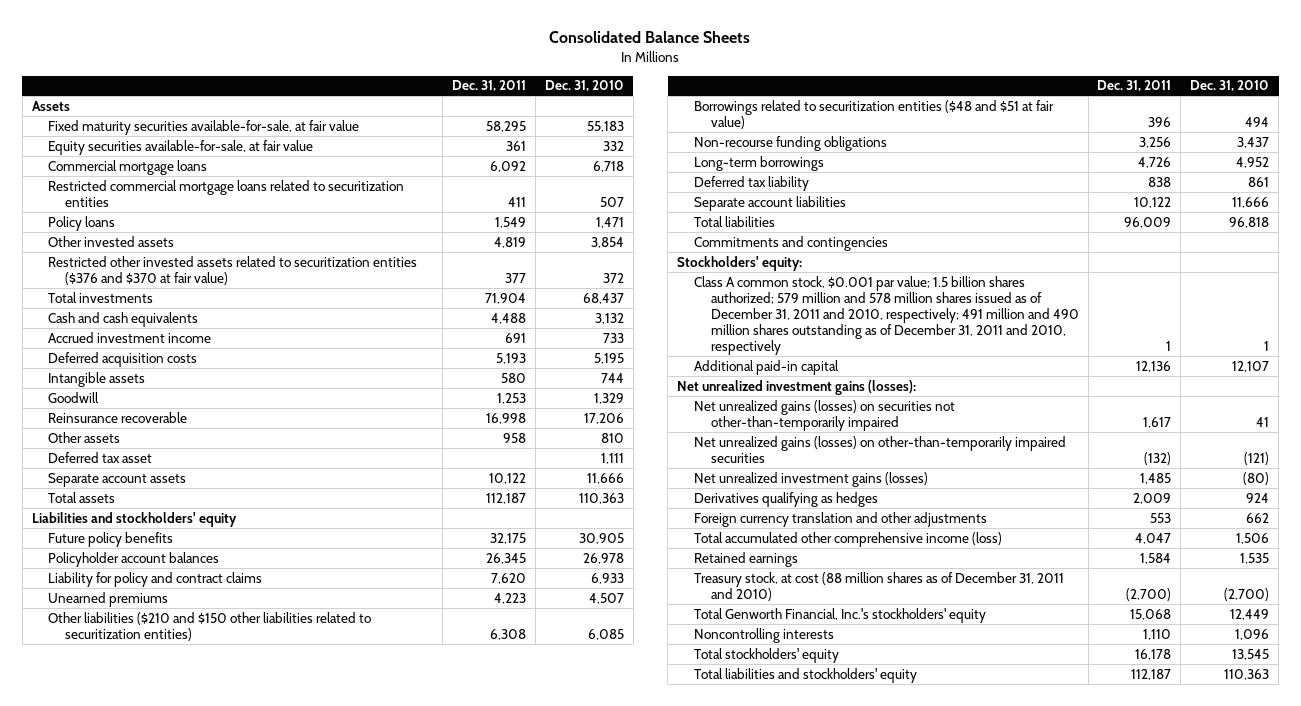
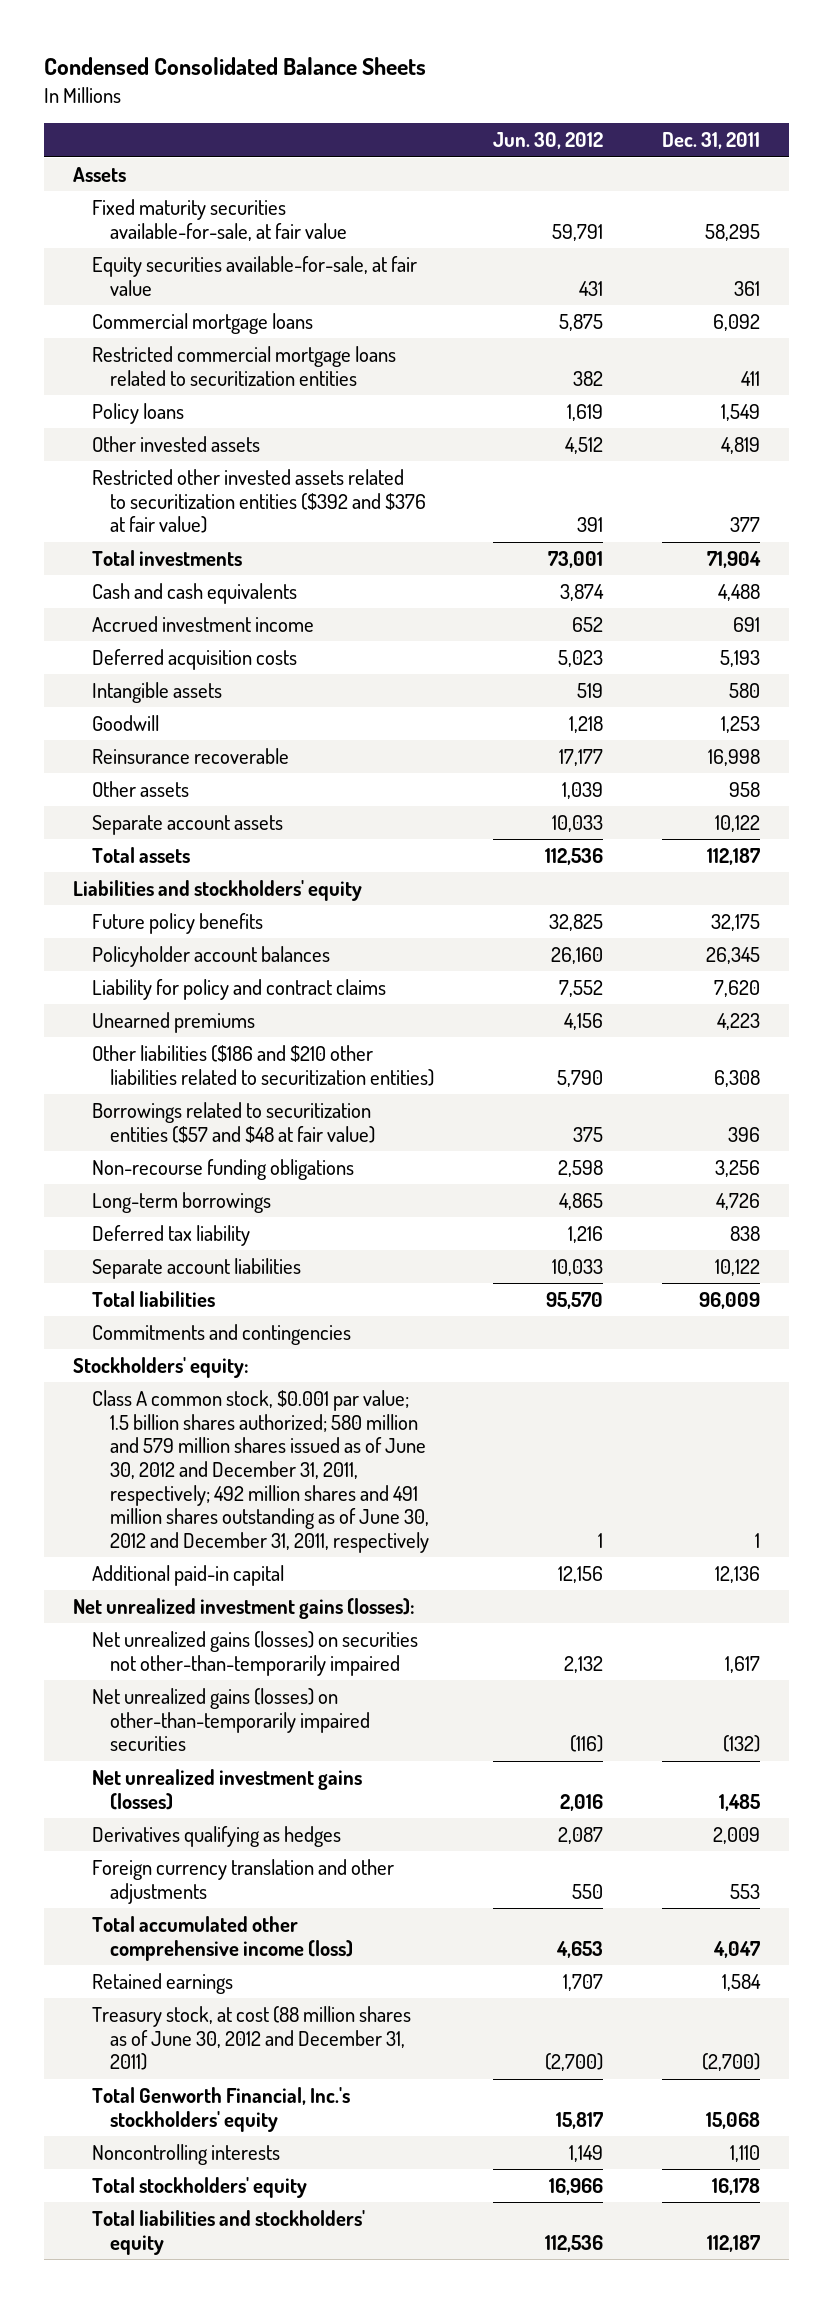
- Consolidated Balance Sheets
+ Condensed Consolidated Balance Sheets
- | Dec. 31, 2011 | Dec. 31, 2010
+ | Jun. 30, 2012 | Dec. 31, 2011
- Restricted other invested assets related to securitization entities ($376 and $370 at fair value) | 377 | 372
+ Restricted other invested assets related to securitization entities ($392 and $376 at fair value) | 391 | 377
- Deferred tax asset | | 1,111
- Other liabilities ($210 and $150 other liabilities related to securitization entities) | 6,308 | 6,085
- Borrowings related to securitization entities ($48 and $51 at fair value) | 396 | 494
+ Other liabilities ($186 and $210 other liabilities related to securitization entities) | 5,790 | 6,308
+ Borrowings related to securitization entities ($57 and $48 at fair value) | 375 | 396
- Class A common stock, $0.001 par value; 1.5 billion shares authorized; 579 million and 578 million shares issued as of December 31, 2011 and 2010, respectively; 491 million and 490 million shares outstanding as of December 31, 2011 and 2010, respectively | 1 | 1
+ Class A common stock, $0.001 par value; 1.5 billion shares authorized; 580 million and 579 million shares issued as of June 30, 2012 and December 31, 2011, respectively; 492 million shares and 491 million shares outstanding as of June 30, 2012 and December 31, 2011, respectively | 1 | 1
- Treasury stock, at cost (88 million shares as of December 31, 2011 and 2010) | (2,700) | (2,700)
+ Treasury stock, at cost (88 million shares as of June 30, 2012 and December 31, 2011) | (2,700) | (2,700)

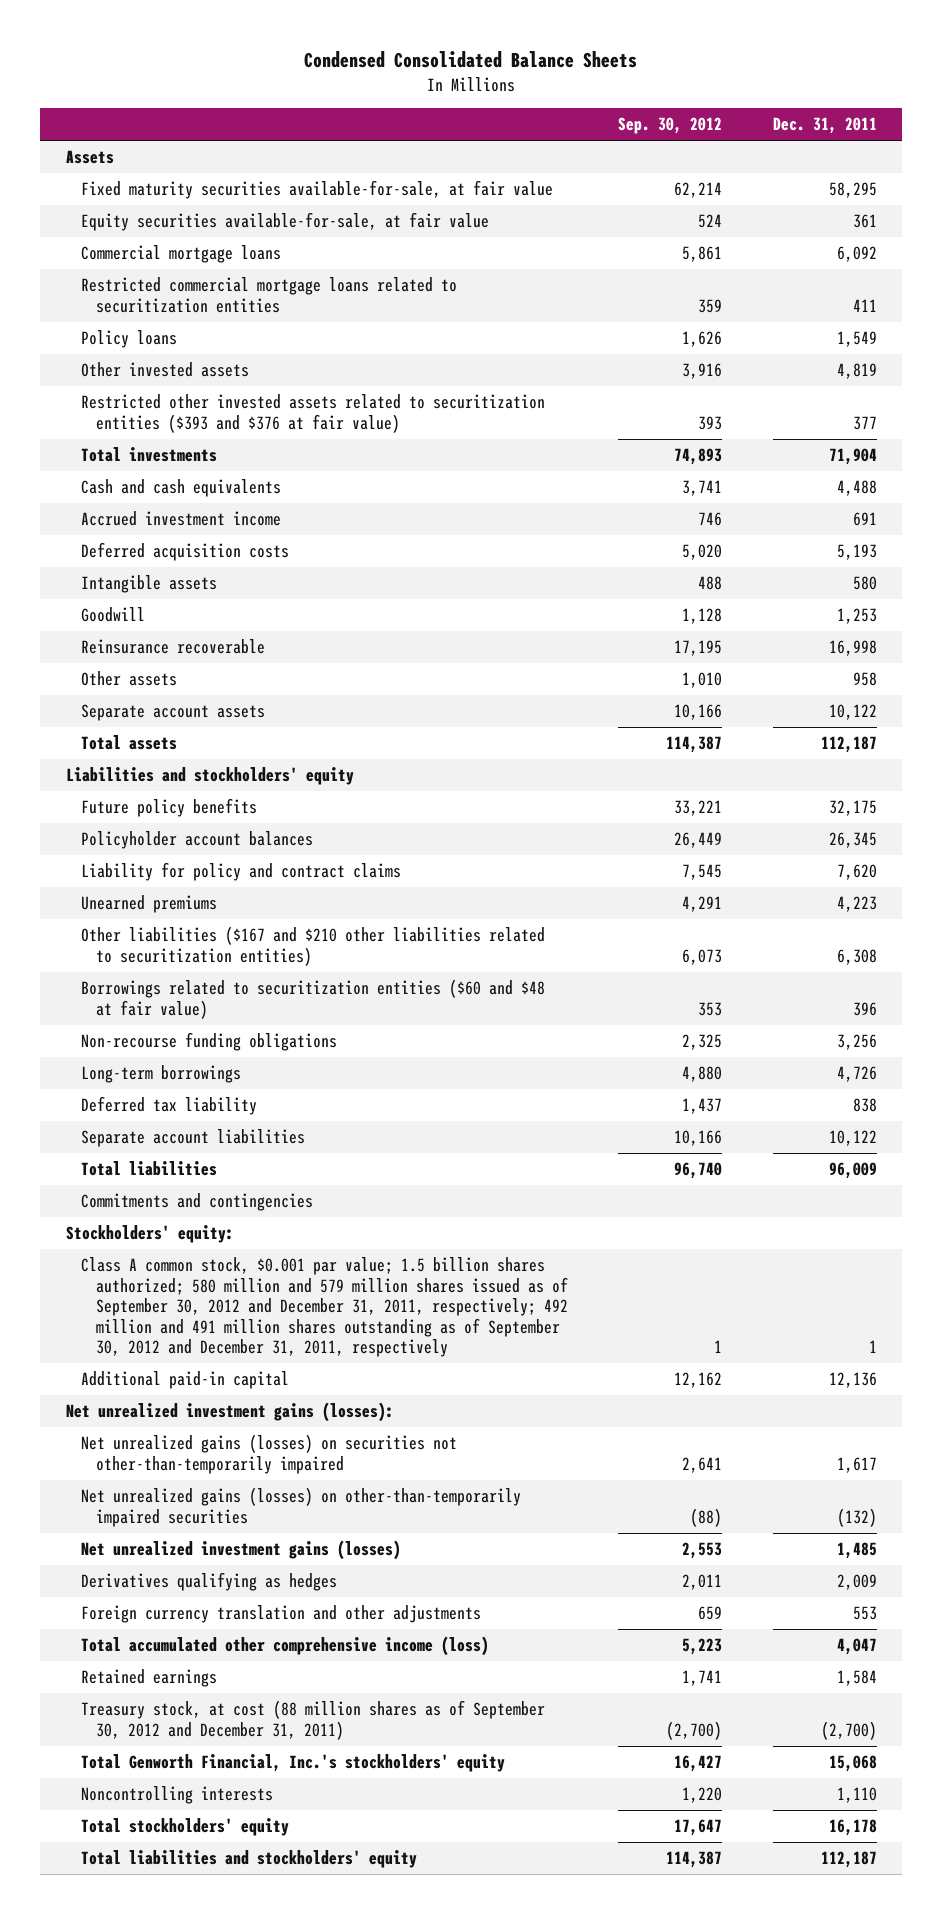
- | Jun. 30, 2012 | Dec. 31, 2011
+ | Sep. 30, 2012 | Dec. 31, 2011
- Restricted other invested assets related to securitization entities ($392 and $376 at fair value) | 391 | 377
+ Restricted other invested assets related to securitization entities ($393 and $376 at fair value) | 393 | 377
- Other liabilities ($186 and $210 other liabilities related to securitization entities) | 5,790 | 6,308
- Borrowings related to securitization entities ($57 and $48 at fair value) | 375 | 396
+ Other liabilities ($167 and $210 other liabilities related to securitization entities) | 6,073 | 6,308
+ Borrowings related to securitization entities ($60 and $48 at fair value) | 353 | 396
- Class A common stock, $0.001 par value; 1.5 billion shares authorized; 580 million and 579 million shares issued as of June 30, 2012 and December 31, 2011, respectively; 492 million shares and 491 million shares outstanding as of June 30, 2012 and December 31, 2011, respectively | 1 | 1
+ Class A common stock, $0.001 par value; 1.5 billion shares authorized; 580 million and 579 million shares issued as of September 30, 2012 and December 31, 2011, respectively; 492 million and 491 million shares outstanding as of September 30, 2012 and December 31, 2011, respectively | 1 | 1
- Treasury stock, at cost (88 million shares as of June 30, 2012 and December 31, 2011) | (2,700) | (2,700)
+ Treasury stock, at cost (88 million shares as of September 30, 2012 and December 31, 2011) | (2,700) | (2,700)

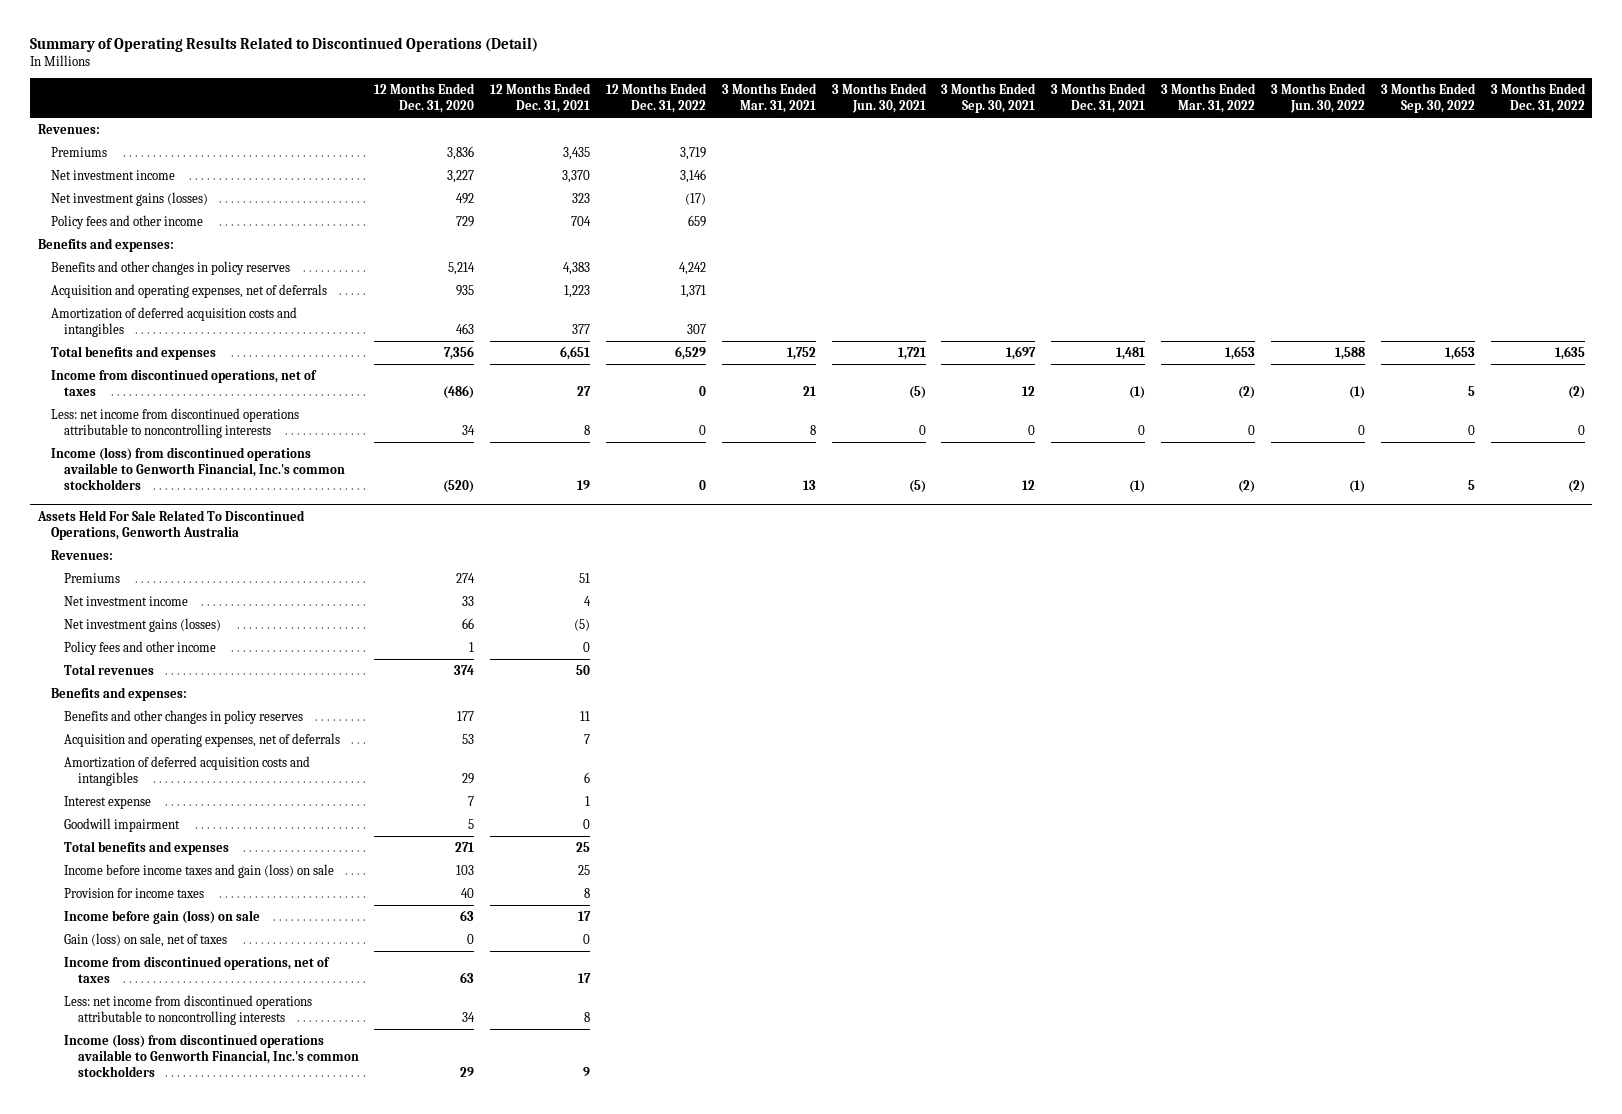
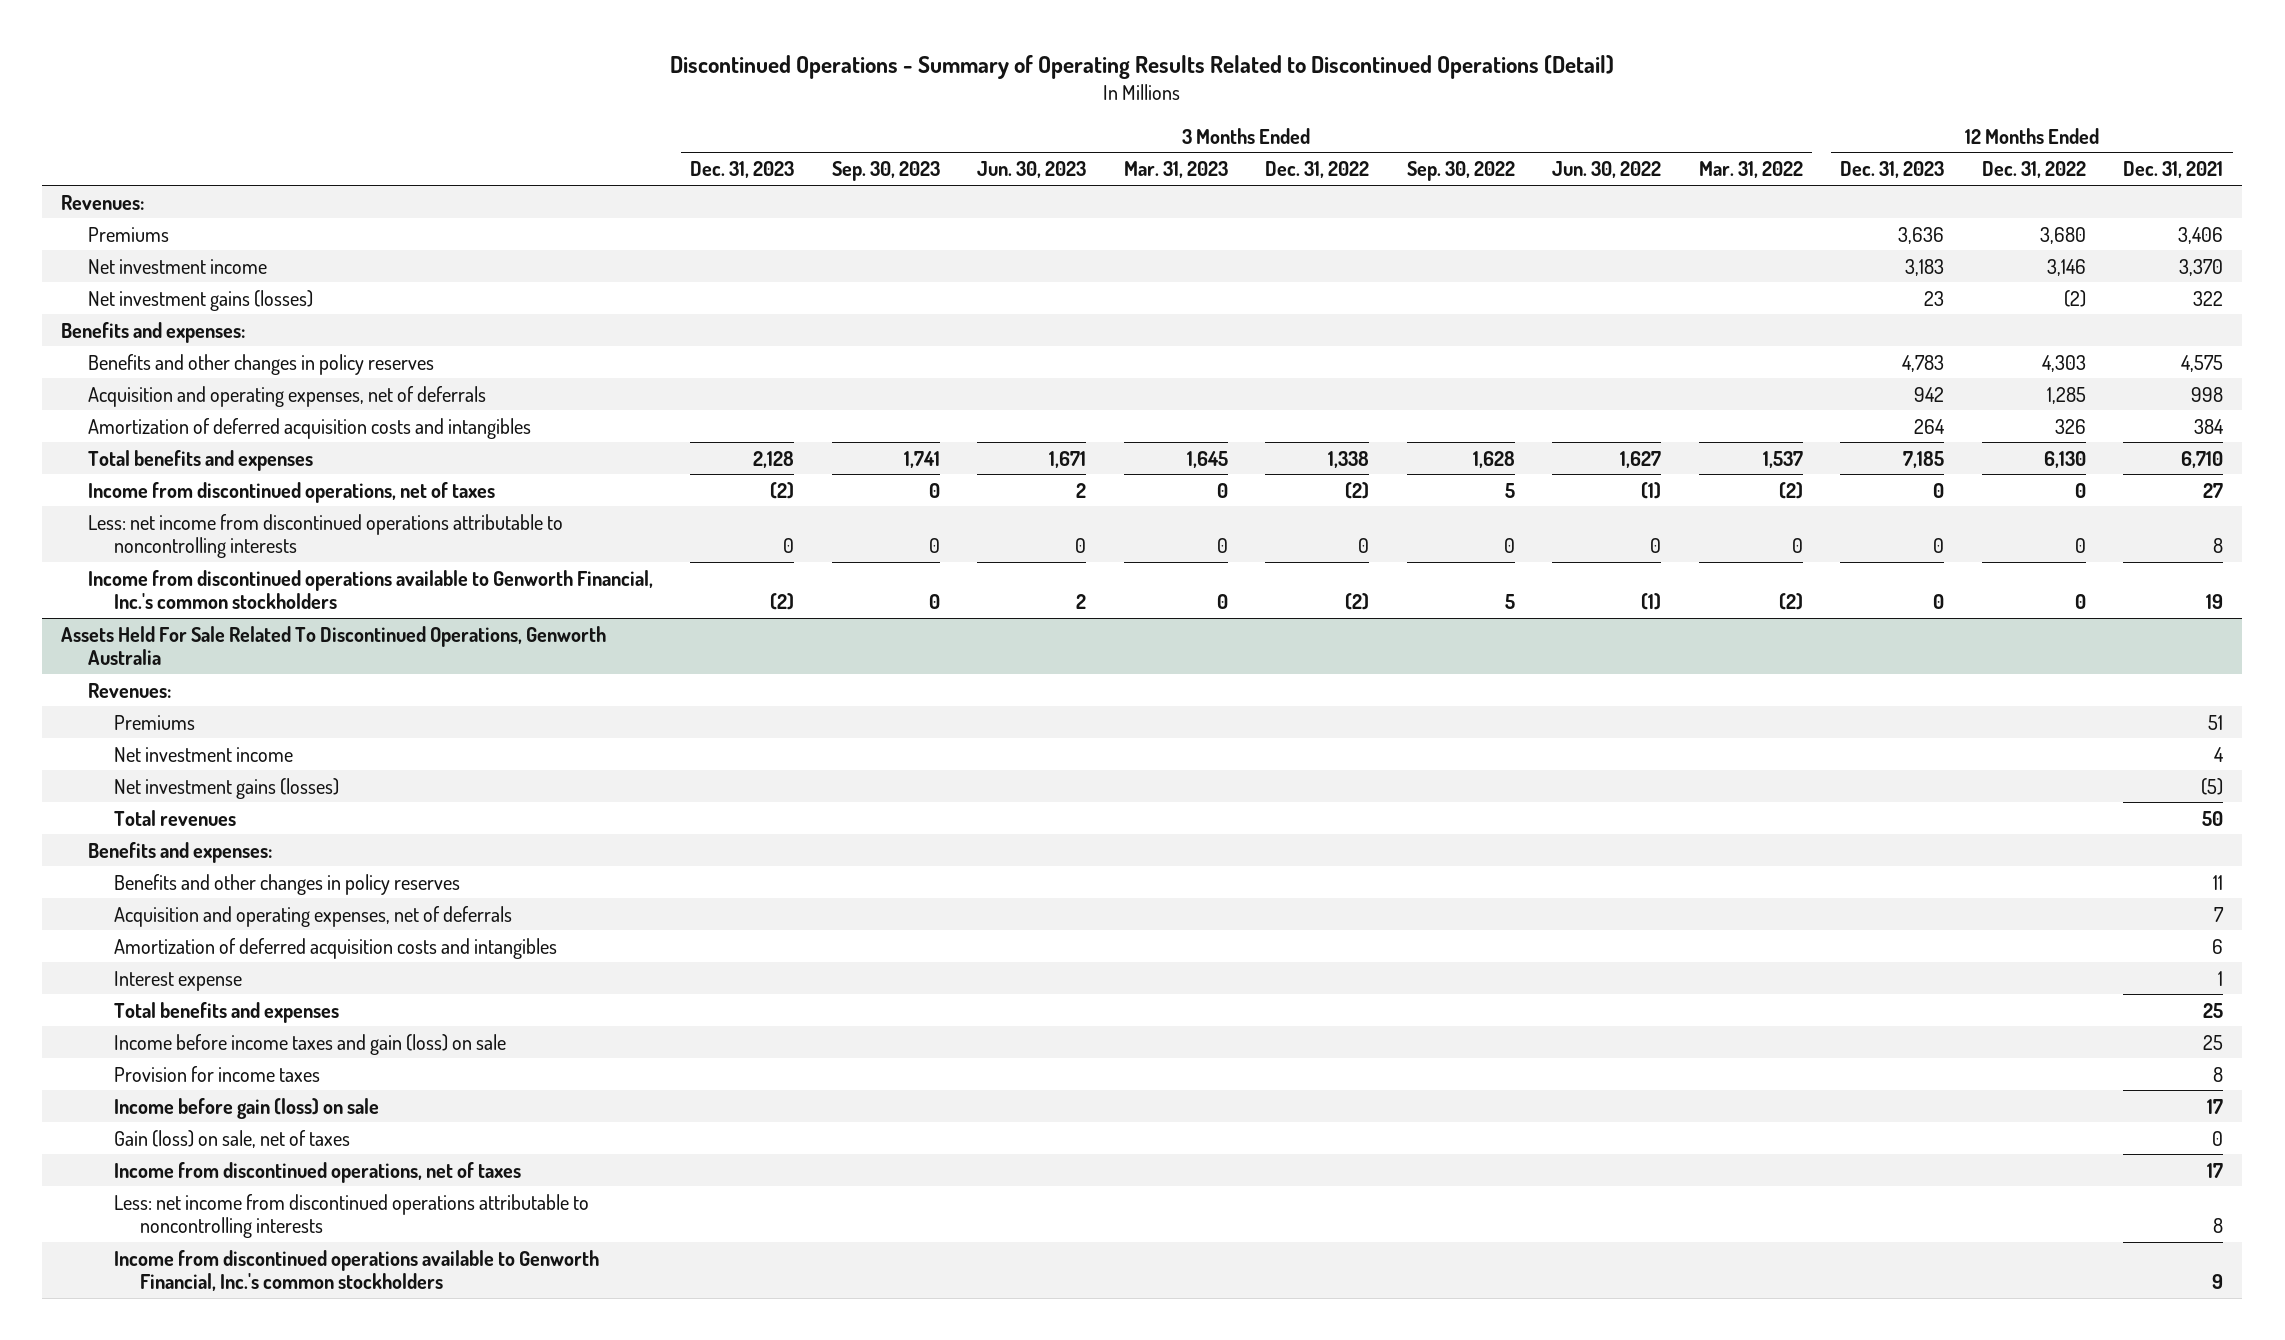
- Summary of Operating Results Related to Discontinued Operations (Detail)
+ Discontinued Operations - Summary of Operating Results Related to Discontinued Operations (Detail)
- | 12 Months Ended Dec. 31, 2020 | 12 Months Ended Dec. 31, 2021 | 12 Months Ended Dec. 31, 2022 | 3 Months Ended Mar. 31, 2021 | 3 Months Ended Jun. 30, 2021 | 3 Months Ended Sep. 30, 2021 | 3 Months Ended Dec. 31, 2021 | 3 Months Ended Mar. 31, 2022 | 3 Months Ended Jun. 30, 2022 | 3 Months Ended Sep. 30, 2022 | 3 Months Ended Dec. 31, 2022
+ | 3 Months Ended Dec. 31, 2023 | 3 Months Ended Sep. 30, 2023 | 3 Months Ended Jun. 30, 2023 | 3 Months Ended Mar. 31, 2023 | 3 Months Ended Dec. 31, 2022 | 3 Months Ended Sep. 30, 2022 | 3 Months Ended Jun. 30, 2022 | 3 Months Ended Mar. 31, 2022 | 12 Months Ended Dec. 31, 2023 | 12 Months Ended Dec. 31, 2022 | 12 Months Ended Dec. 31, 2021
- Premiums | 3,836 | 3,435 | 3,719 | | | | | | | |
+ Premiums | | | | | | | | | 3,636 | 3,680 | 3,406
- Net investment gains (losses) | 492 | 323 | (17) | | | | | | | |
- Policy fees and other income | 729 | 704 | 659 | | | | | | | |
+ Net investment gains (losses) | | | | | | | | | 23 | (2) | 322
- Benefits and other changes in policy reserves | 5,214 | 4,383 | 4,242 | | | | | | | |
- Acquisition and operating expenses, net of deferrals | 935 | 1,223 | 1,371 | | | | | | | |
- Amortization of deferred acquisition costs and intangibles | 463 | 377 | 307 | | | | | | | |
- Total benefits and expenses | 7,356 | 6,651 | 6,529 | 1,752 | 1,721 | 1,697 | 1,481 | 1,653 | 1,588 | 1,653 | 1,635
+ Benefits and other changes in policy reserves | | | | | | | | | 4,783 | 4,303 | 4,575
+ Acquisition and operating expenses, net of deferrals | | | | | | | | | 942 | 1,285 | 998
+ Amortization of deferred acquisition costs and intangibles | | | | | | | | | 264 | 326 | 384
+ Total benefits and expenses | 2,128 | 1,741 | 1,671 | 1,645 | 1,338 | 1,628 | 1,627 | 1,537 | 7,185 | 6,130 | 6,710
- Income (loss) from discontinued operations available to Genworth Financial, Inc.'s common stockholders | (520) | 19 | 0 | 13 | (5) | 12 | (1) | (2) | (1) | 5 | (2)
+ Income from discontinued operations available to Genworth Financial, Inc.'s common stockholders | (2) | 0 | 2 | 0 | (2) | 5 | (1) | (2) | 0 | 0 | 19
@ Assets Held For Sale Related To Discontinued Operations, Genworth Australia
- Policy fees and other income | 1 | 0 | | | | | | | | |
- Goodwill impairment | 5 | 0 | | | | | | | | |
- Income (loss) from discontinued operations available to Genworth Financial, Inc.'s common stockholders | 29 | 9 | | | | | | | | |
+ Income from discontinued operations available to Genworth Financial, Inc.'s common stockholders | | | | | | | | | | | 9

